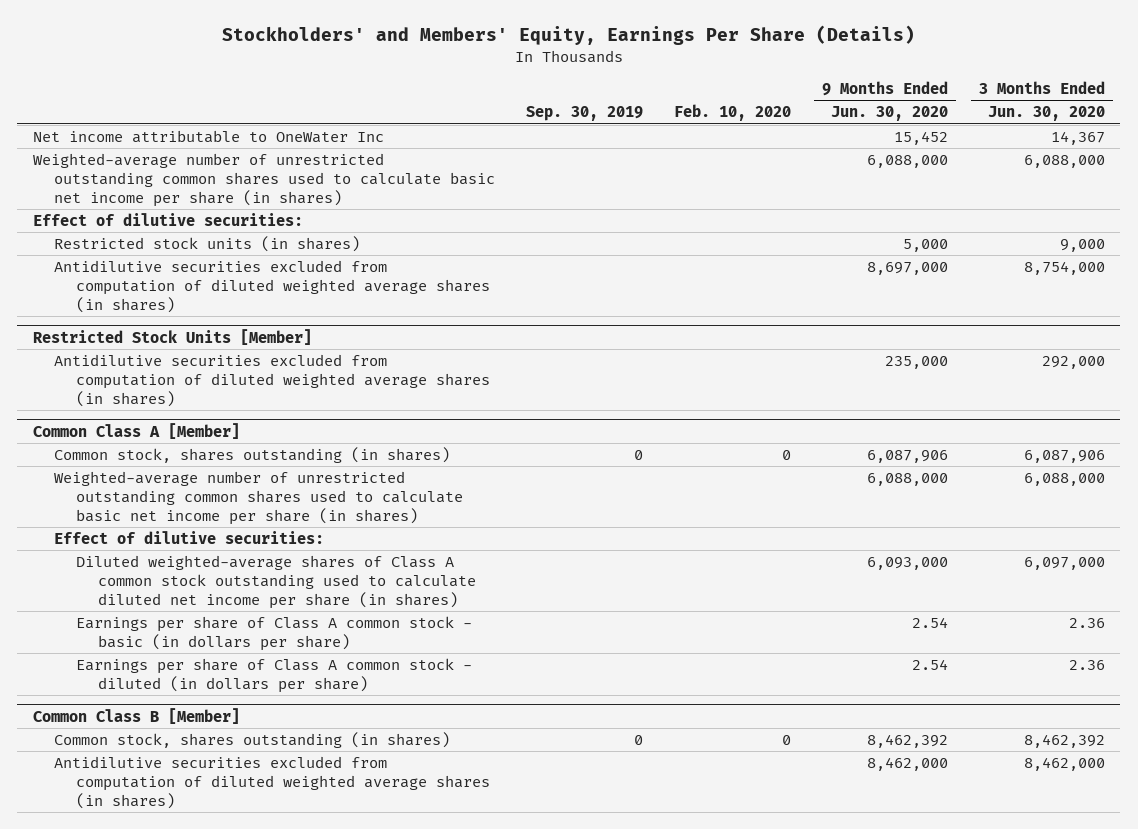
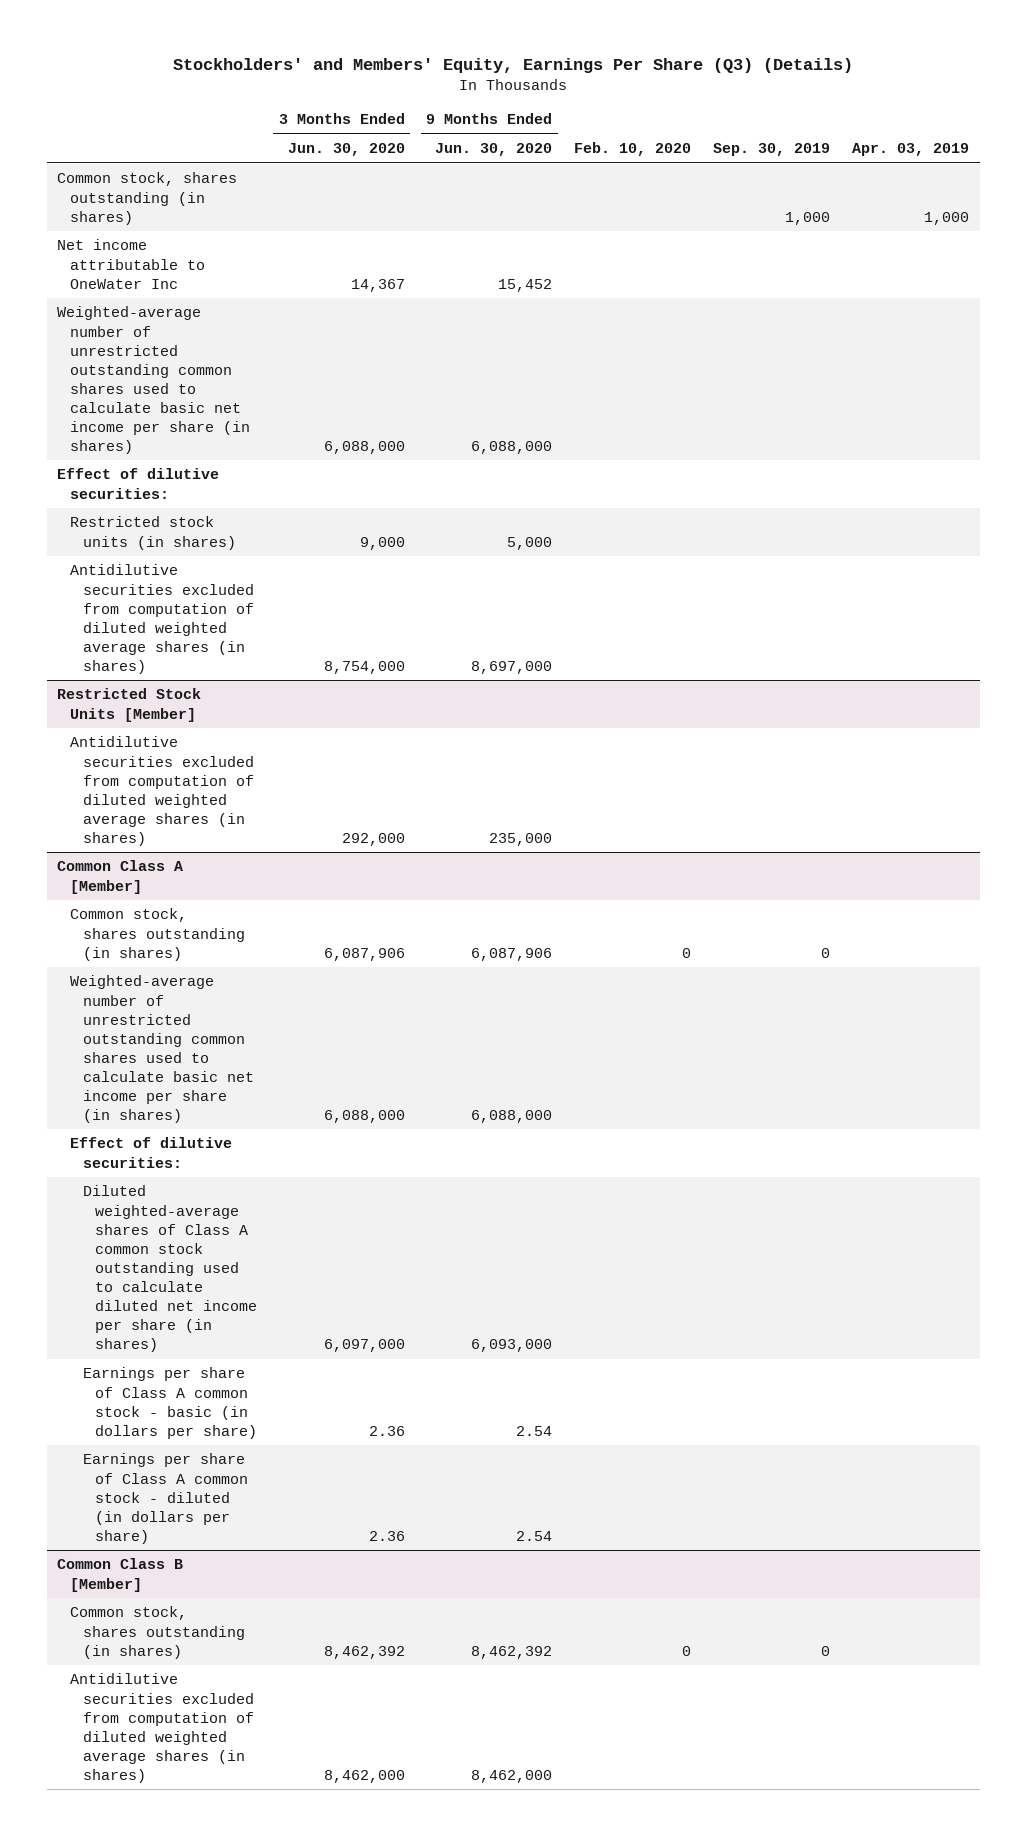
- Stockholders' and Members' Equity, Earnings Per Share (Details)
+ Stockholders' and Members' Equity, Earnings Per Share (Q3) (Details)
- | Sep. 30, 2019 | Feb. 10, 2020 | 9 Months Ended Jun. 30, 2020 | 3 Months Ended Jun. 30, 2020
+ | 3 Months Ended Jun. 30, 2020 | 9 Months Ended Jun. 30, 2020 | Feb. 10, 2020 | Sep. 30, 2019 | Apr. 03, 2019
+ Common stock, shares outstanding (in shares) | | | | 1,000 | 1,000

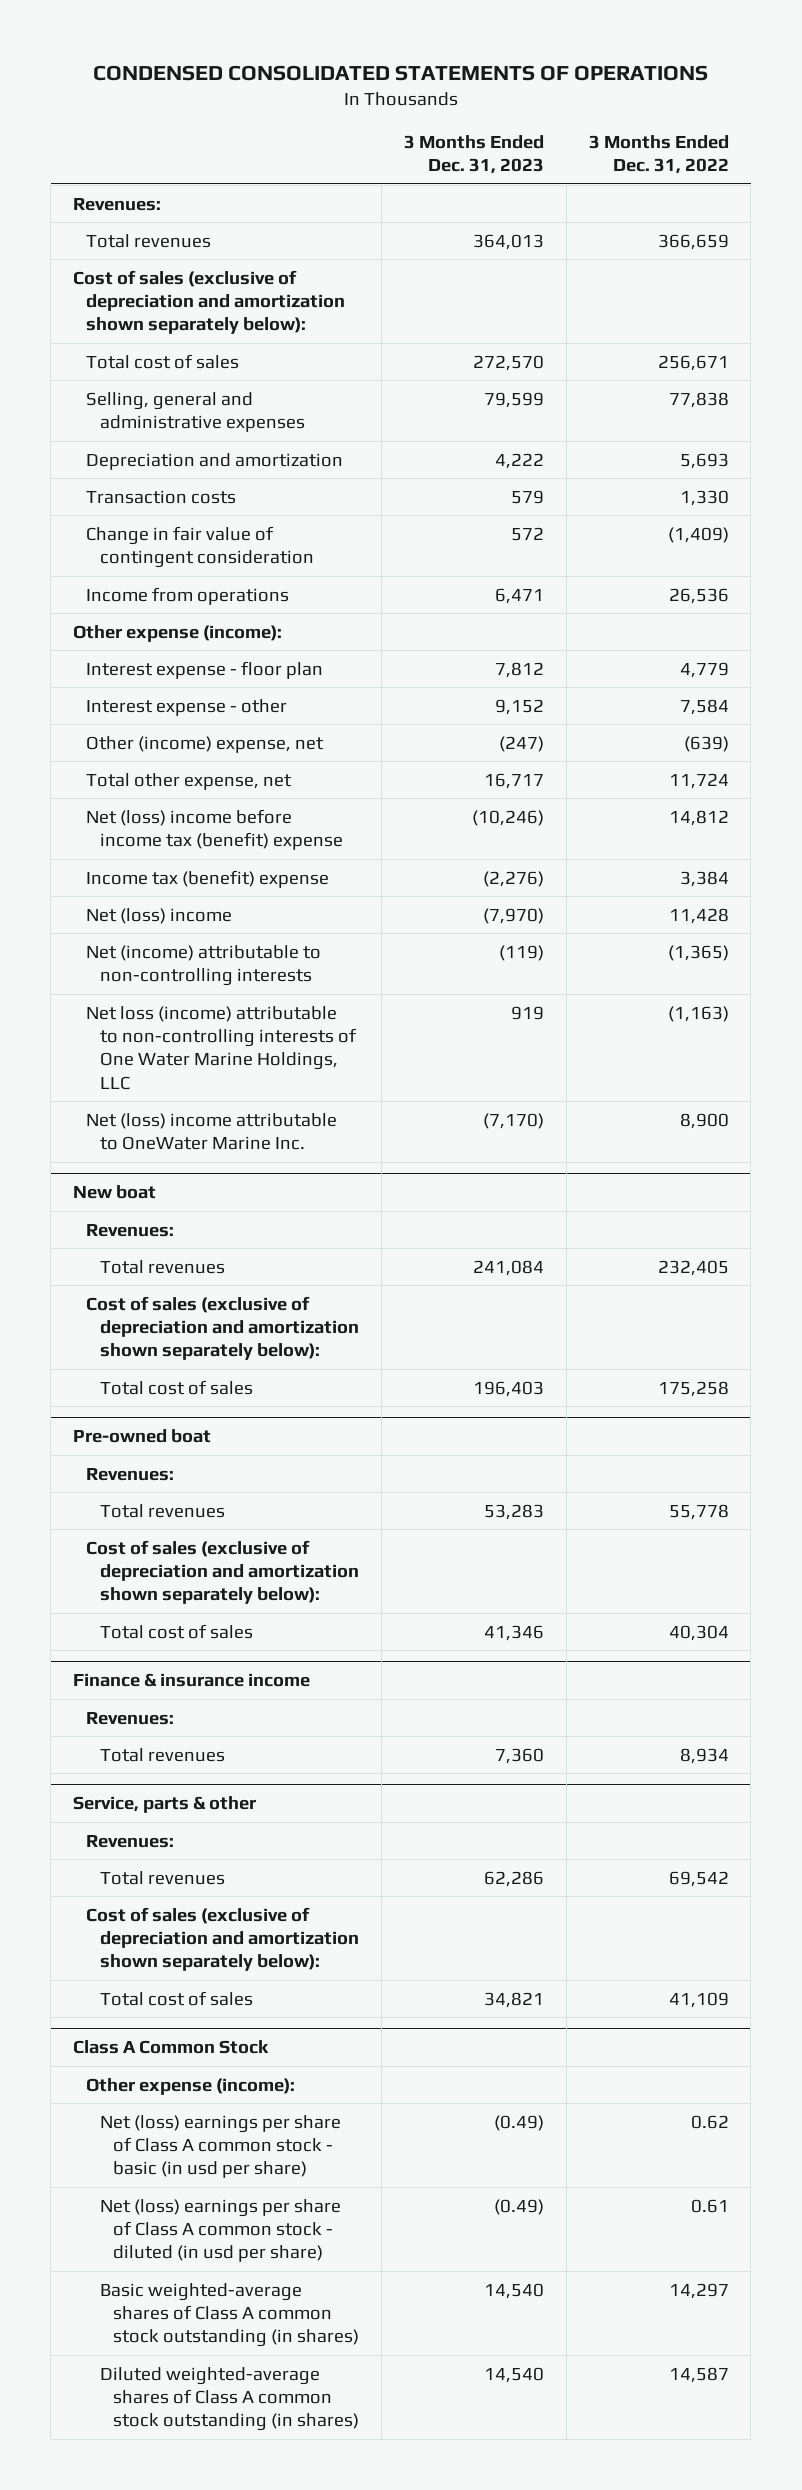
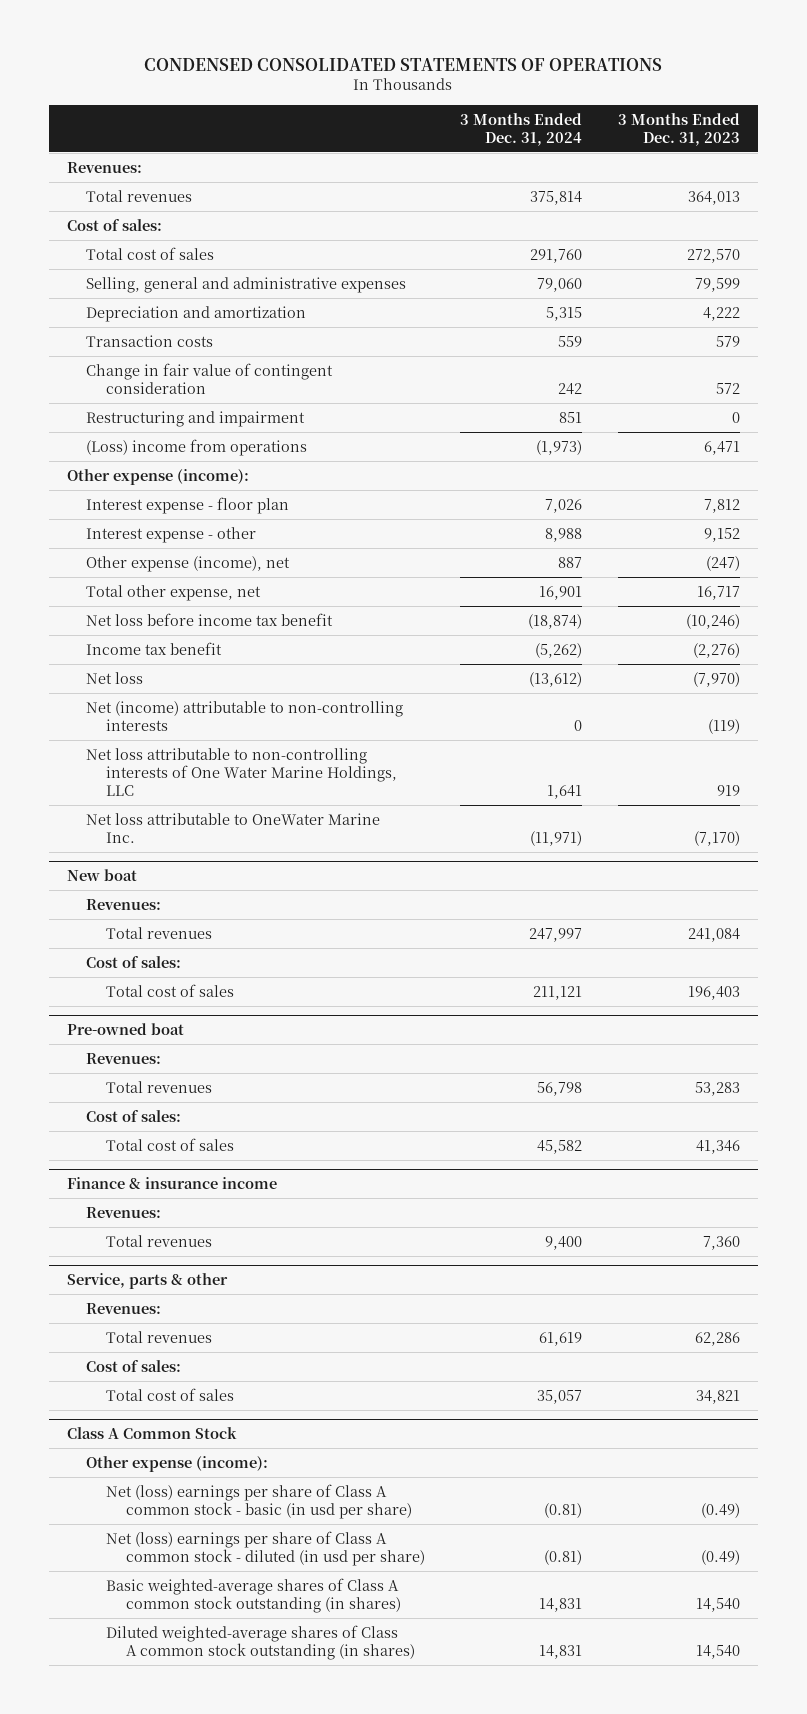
- | 3 Months Ended Dec. 31, 2023 | 3 Months Ended Dec. 31, 2022
+ | 3 Months Ended Dec. 31, 2024 | 3 Months Ended Dec. 31, 2023
- Cost of sales (exclusive of depreciation and amortization shown separately below):
+ Cost of sales:
- Income from operations | 6,471 | 26,536
+ Restructuring and impairment | 851 | 0
+ (Loss) income from operations | (1,973) | 6,471
- Other (income) expense, net | (247) | (639)
+ Other expense (income), net | 887 | (247)
- Net (loss) income before income tax (benefit) expense | (10,246) | 14,812
- Income tax (benefit) expense | (2,276) | 3,384
- Net (loss) income | (7,970) | 11,428
+ Net loss before income tax benefit | (18,874) | (10,246)
+ Income tax benefit | (5,262) | (2,276)
+ Net loss | (13,612) | (7,970)
- Net loss (income) attributable to non-controlling interests of One Water Marine Holdings, LLC | 919 | (1,163)
- Net (loss) income attributable to OneWater Marine Inc. | (7,170) | 8,900
+ Net loss attributable to non-controlling interests of One Water Marine Holdings, LLC | 1,641 | 919
+ Net loss attributable to OneWater Marine Inc. | (11,971) | (7,170)
@ New boat
- Cost of sales (exclusive of depreciation and amortization shown separately below):
+ Cost of sales:
@ Pre-owned boat
- Cost of sales (exclusive of depreciation and amortization shown separately below):
+ Cost of sales:
@ Service, parts & other
- Cost of sales (exclusive of depreciation and amortization shown separately below):
+ Cost of sales:

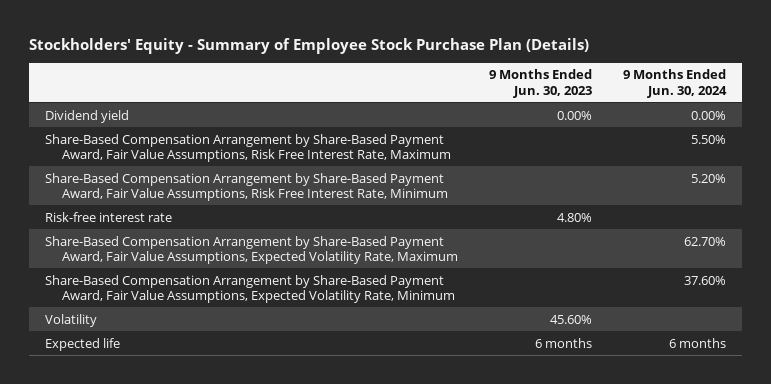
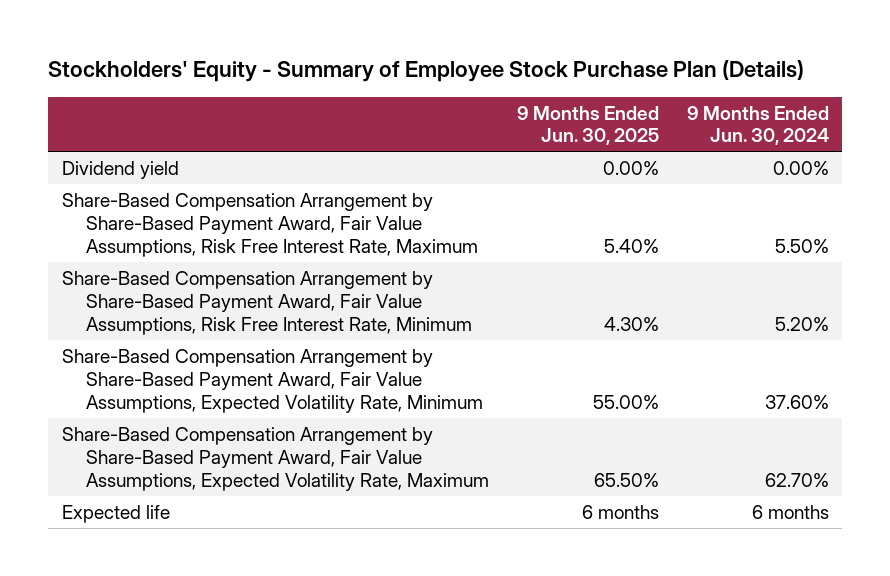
- | 9 Months Ended Jun. 30, 2023 | 9 Months Ended Jun. 30, 2024
+ | 9 Months Ended Jun. 30, 2025 | 9 Months Ended Jun. 30, 2024
- Risk-free interest rate | 4.80% |
- Volatility | 45.60% |
moved down: Share-Based Compensation Arrangement by Share-Based Payment Award, Fair Value Assumptions, Expected Volatility Rate, Maximum | 65.50% | 62.70%

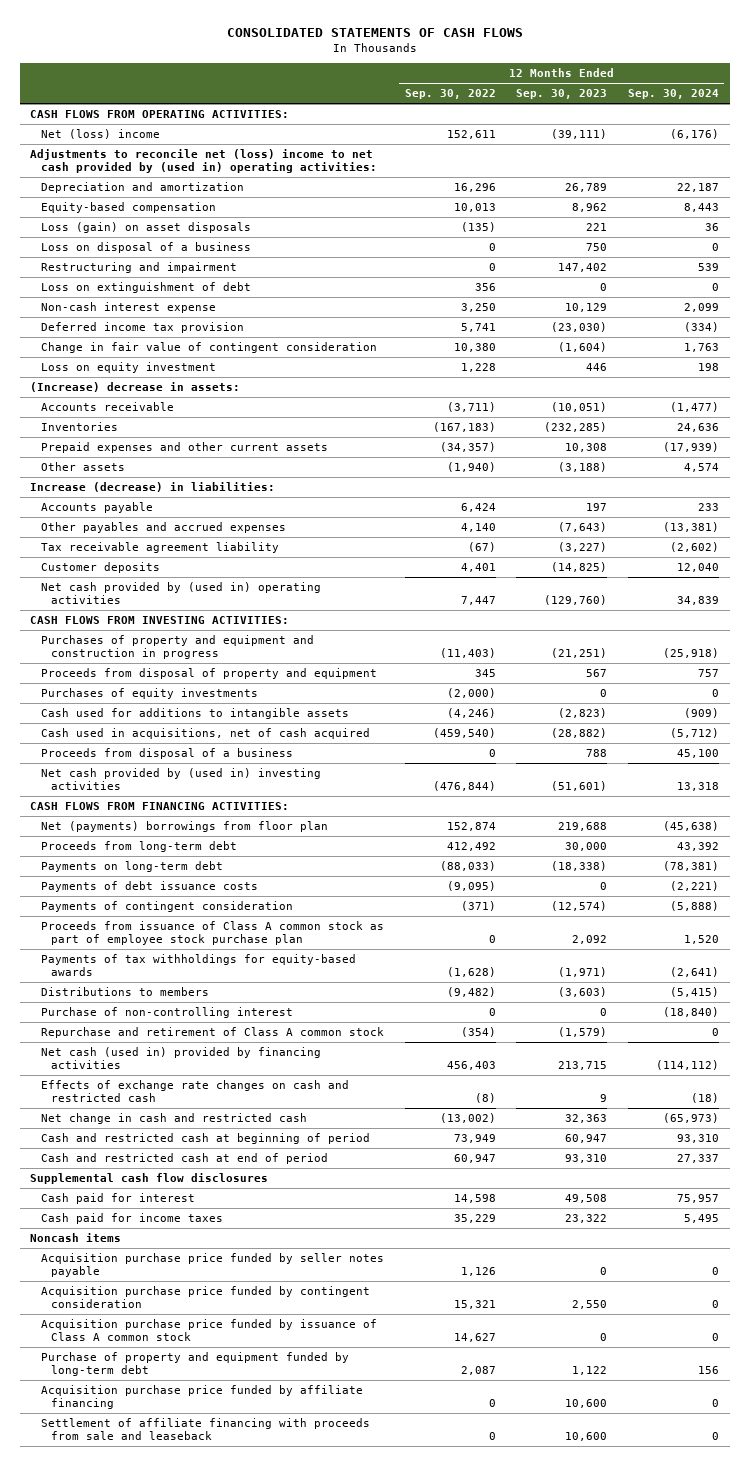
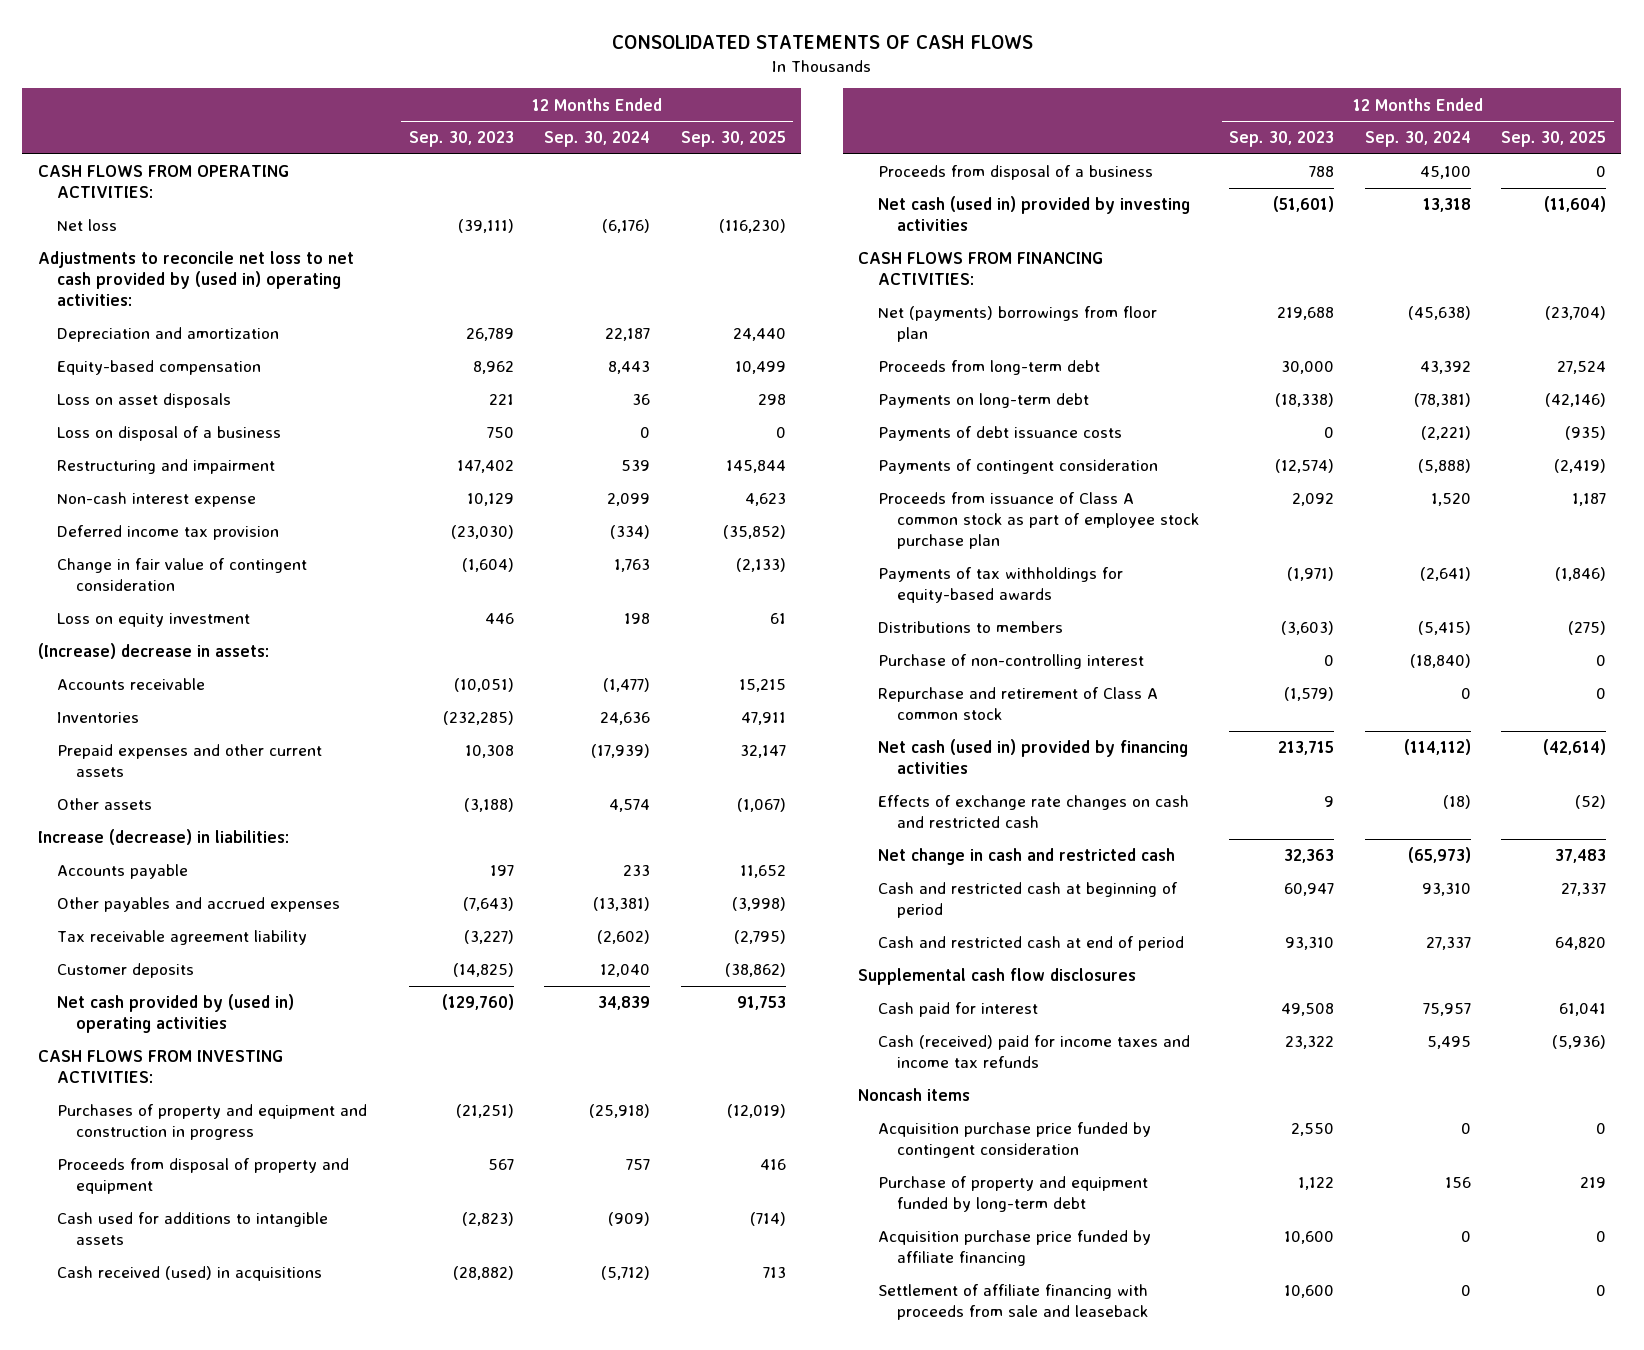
- | 12 Months Ended Sep. 30, 2022 | 12 Months Ended Sep. 30, 2023 | 12 Months Ended Sep. 30, 2024
+ | 12 Months Ended Sep. 30, 2023 | 12 Months Ended Sep. 30, 2024 | 12 Months Ended Sep. 30, 2025
- Net (loss) income | 152,611 | (39,111) | (6,176)
- Adjustments to reconcile net (loss) income to net cash provided by (used in) operating activities:
+ Net loss | (39,111) | (6,176) | (116,230)
+ Adjustments to reconcile net loss to net cash provided by (used in) operating activities:
- Loss (gain) on asset disposals | (135) | 221 | 36
+ Loss on asset disposals | 221 | 36 | 298
- Loss on extinguishment of debt | 356 | 0 | 0
- Purchases of equity investments | (2,000) | 0 | 0
- Cash used in acquisitions, net of cash acquired | (459,540) | (28,882) | (5,712)
+ Cash received (used) in acquisitions | (28,882) | (5,712) | 713
- Net cash provided by (used in) investing activities | (476,844) | (51,601) | 13,318
+ Net cash (used in) provided by investing activities | (51,601) | 13,318 | (11,604)
- Cash paid for income taxes | 35,229 | 23,322 | 5,495
+ Cash (received) paid for income taxes and income tax refunds | 23,322 | 5,495 | (5,936)
- Acquisition purchase price funded by seller notes payable | 1,126 | 0 | 0
- Acquisition purchase price funded by issuance of Class A common stock | 14,627 | 0 | 0

